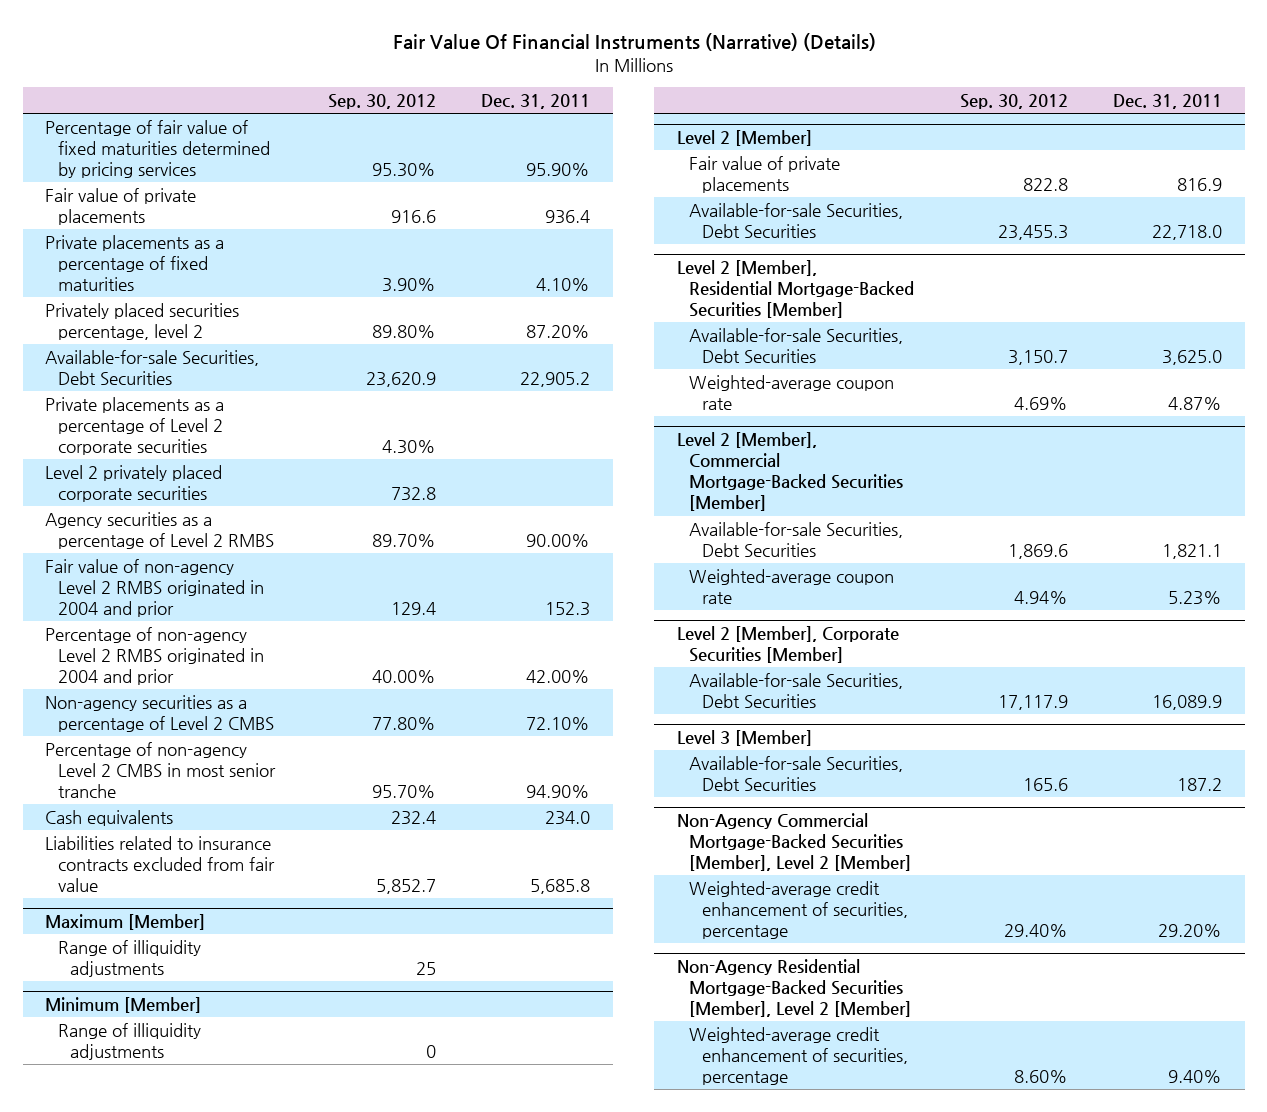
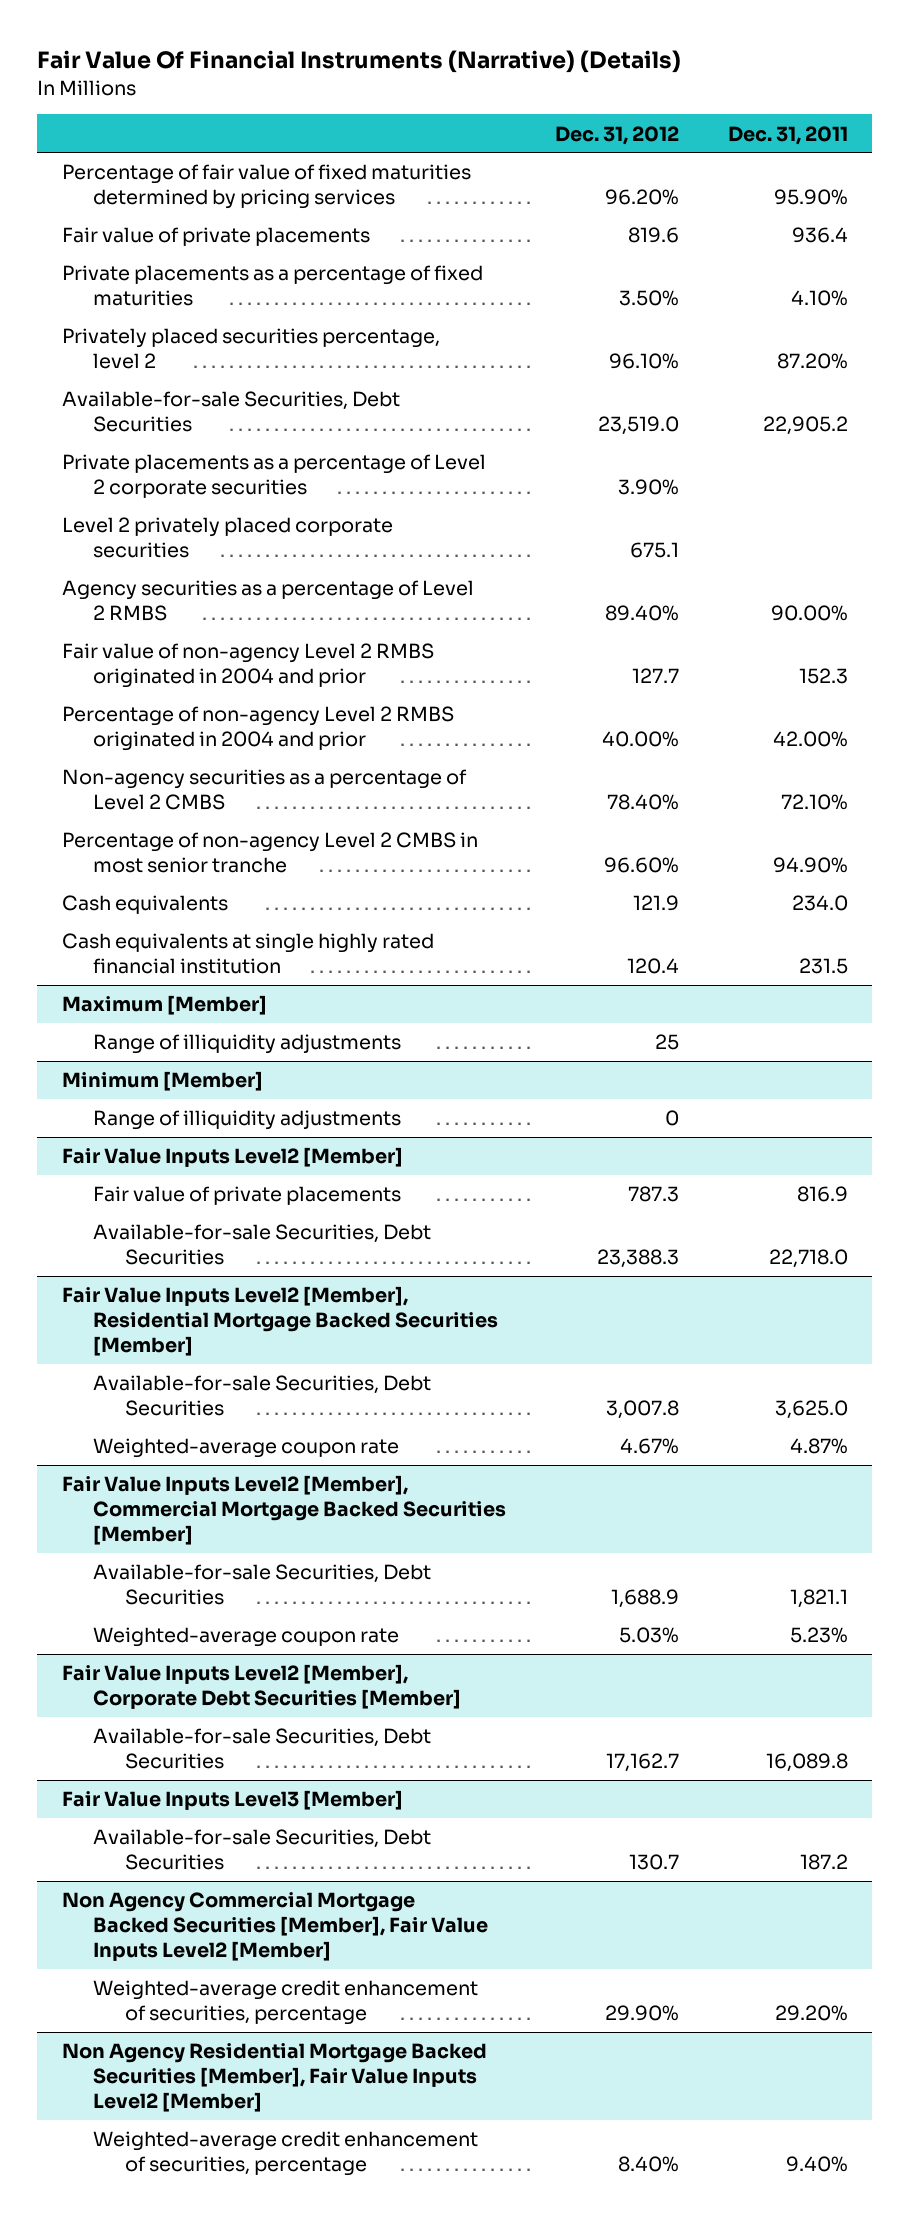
- | Sep. 30, 2012 | Dec. 31, 2011
+ | Dec. 31, 2012 | Dec. 31, 2011
- Liabilities related to insurance contracts excluded from fair value | 5,852.7 | 5,685.8
+ Cash equivalents at single highly rated financial institution | 120.4 | 231.5
- Level 2 [Member]
+ Fair Value Inputs Level2 [Member]
- Level 2 [Member], Residential Mortgage-Backed Securities [Member]
+ Fair Value Inputs Level2 [Member], Residential Mortgage Backed Securities [Member]
- Level 2 [Member], Commercial Mortgage-Backed Securities [Member]
+ Fair Value Inputs Level2 [Member], Commercial Mortgage Backed Securities [Member]
- Level 2 [Member], Corporate Securities [Member]
- Available-for-sale Securities, Debt Securities | 17,117.9 | 16,089.9
- Level 3 [Member]
+ Fair Value Inputs Level2 [Member], Corporate Debt Securities [Member]
+ Available-for-sale Securities, Debt Securities | 17,162.7 | 16,089.8
+ Fair Value Inputs Level3 [Member]
- Non-Agency Commercial Mortgage-Backed Securities [Member], Level 2 [Member]
+ Non Agency Commercial Mortgage Backed Securities [Member], Fair Value Inputs Level2 [Member]
- Non-Agency Residential Mortgage-Backed Securities [Member], Level 2 [Member]
+ Non Agency Residential Mortgage Backed Securities [Member], Fair Value Inputs Level2 [Member]

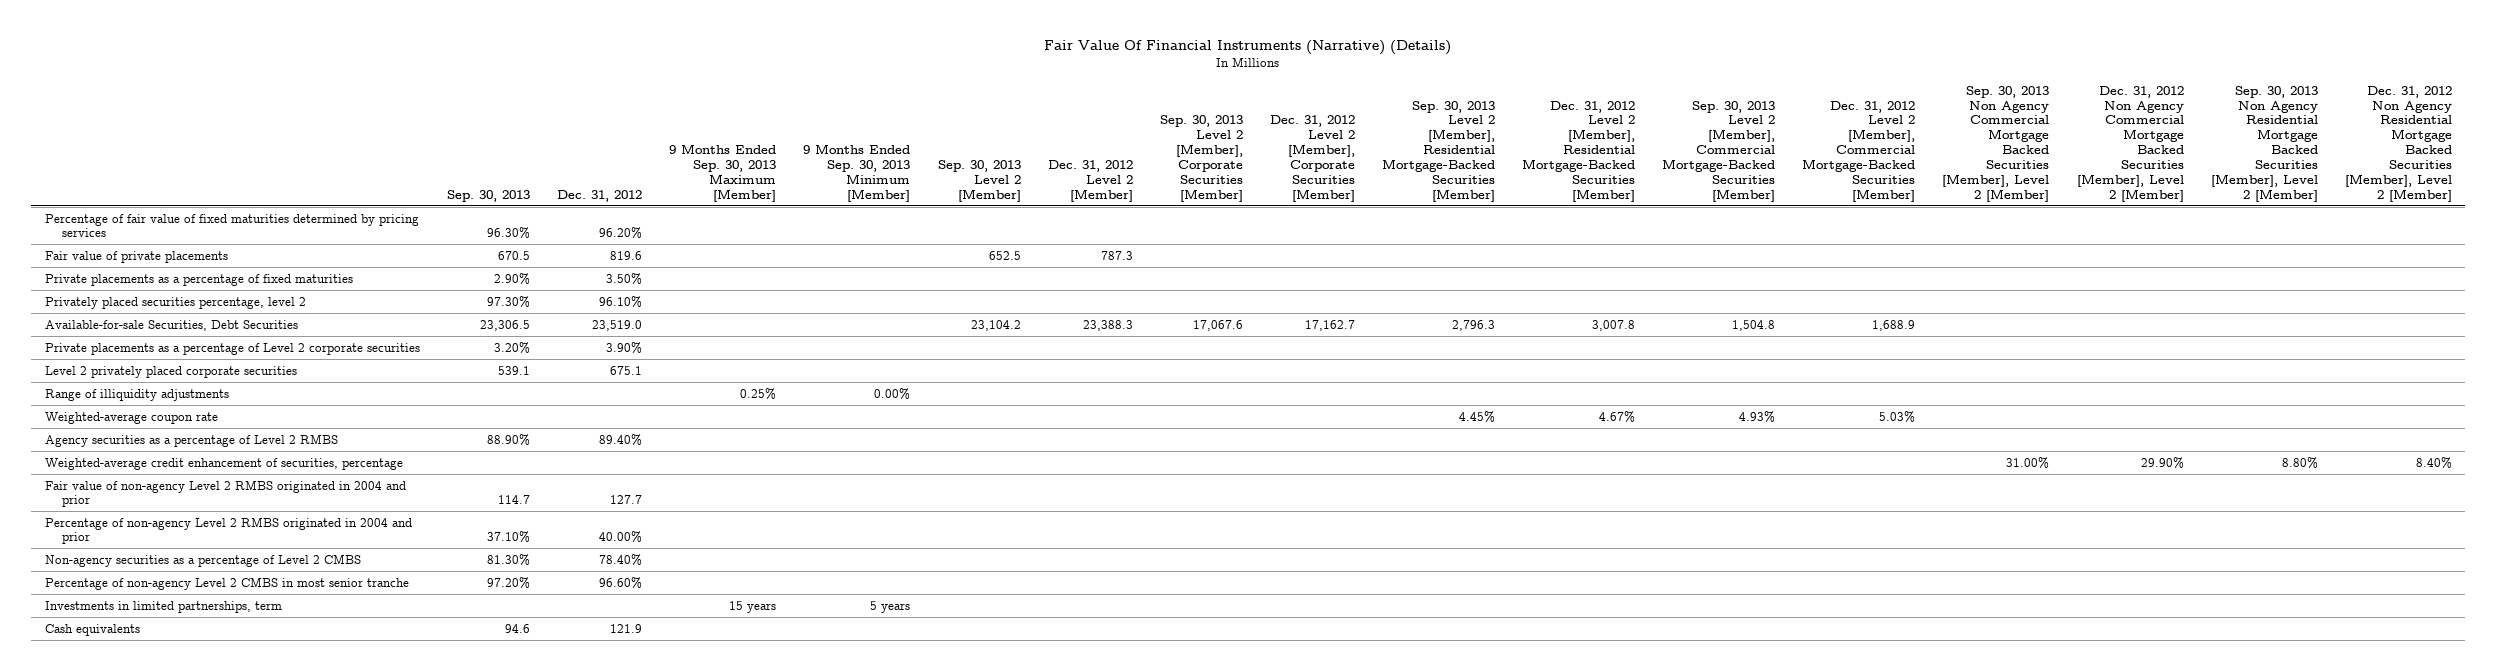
- | Dec. 31, 2012 | Dec. 31, 2011
+ | Sep. 30, 2013 | Dec. 31, 2012 | 9 Months Ended Sep. 30, 2013 Maximum [Member] | 9 Months Ended Sep. 30, 2013 Minimum [Member] | Sep. 30, 2013 Level 2 [Member] | Dec. 31, 2012 Level 2 [Member] | Sep. 30, 2013 Level 2 [Member], Corporate Securities [Member] | Dec. 31, 2012 Level 2 [Member], Corporate Securities [Member] | Sep. 30, 2013 Level 2 [Member], Residential Mortgage-Backed Securities [Member] | Dec. 31, 2012 Level 2 [Member], Residential Mortgage-Backed Securities [Member] | Sep. 30, 2013 Level 2 [Member], Commercial Mortgage-Backed Securities [Member] | Dec. 31, 2012 Level 2 [Member], Commercial Mortgage-Backed Securities [Member] | Sep. 30, 2013 Non Agency Commercial Mortgage Backed Securities [Member], Level 2 [Member] | Dec. 31, 2012 Non Agency Commercial Mortgage Backed Securities [Member], Level 2 [Member] | Sep. 30, 2013 Non Agency Residential Mortgage Backed Securities [Member], Level 2 [Member] | Dec. 31, 2012 Non Agency Residential Mortgage Backed Securities [Member], Level 2 [Member]
+ Range of illiquidity adjustments | | | 0.25% | 0.00% | | | | | | | | | | | |
+ Weighted-average coupon rate | | | | | | | | | 4.45% | 4.67% | 4.93% | 5.03% | | | |
+ Weighted-average credit enhancement of securities, percentage | | | | | | | | | | | | | 31.00% | 29.90% | 8.80% | 8.40%
+ Investments in limited partnerships, term | | | 15 years | 5 years | | | | | | | | | | | |
- Cash equivalents at single highly rated financial institution | 120.4 | 231.5
- Maximum [Member]
- Range of illiquidity adjustments | 25 |
- Minimum [Member]
- Range of illiquidity adjustments | 0 |
- Fair Value Inputs Level2 [Member]
- Fair value of private placements | 787.3 | 816.9
- Available-for-sale Securities, Debt Securities | 23,388.3 | 22,718.0
- Fair Value Inputs Level2 [Member], Residential Mortgage Backed Securities [Member]
- Available-for-sale Securities, Debt Securities | 3,007.8 | 3,625.0
- Weighted-average coupon rate | 4.67% | 4.87%
- Fair Value Inputs Level2 [Member], Commercial Mortgage Backed Securities [Member]
- Available-for-sale Securities, Debt Securities | 1,688.9 | 1,821.1
- Weighted-average coupon rate | 5.03% | 5.23%
- Fair Value Inputs Level2 [Member], Corporate Debt Securities [Member]
- Available-for-sale Securities, Debt Securities | 17,162.7 | 16,089.8
- Fair Value Inputs Level3 [Member]
- Available-for-sale Securities, Debt Securities | 130.7 | 187.2
- Non Agency Commercial Mortgage Backed Securities [Member], Fair Value Inputs Level2 [Member]
- Weighted-average credit enhancement of securities, percentage | 29.90% | 29.20%
- Non Agency Residential Mortgage Backed Securities [Member], Fair Value Inputs Level2 [Member]
- Weighted-average credit enhancement of securities, percentage | 8.40% | 9.40%

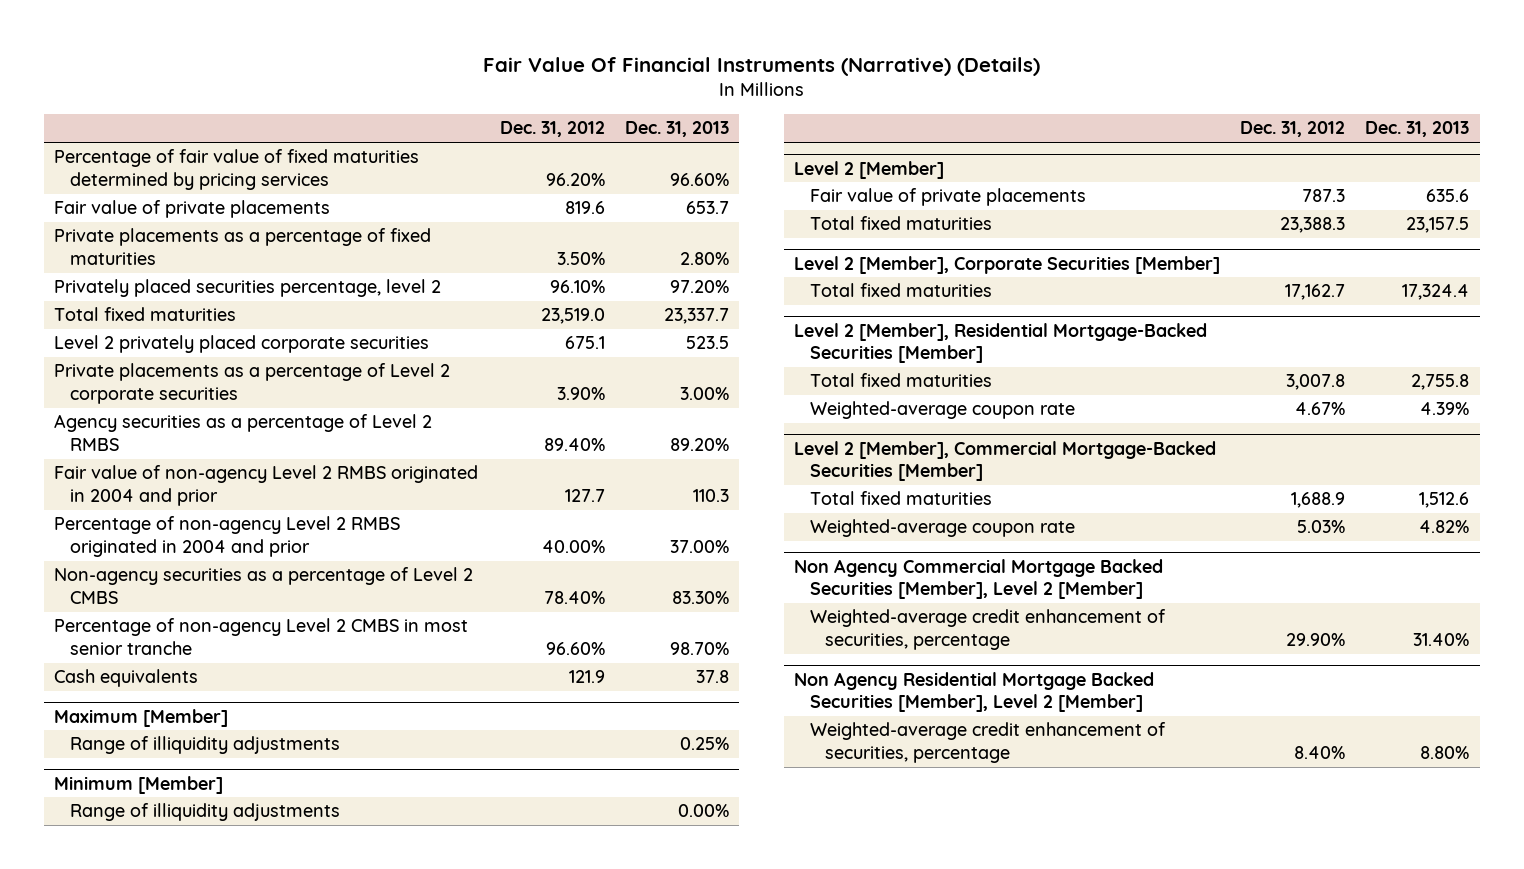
- | Sep. 30, 2013 | Dec. 31, 2012 | 9 Months Ended Sep. 30, 2013 Maximum [Member] | 9 Months Ended Sep. 30, 2013 Minimum [Member] | Sep. 30, 2013 Level 2 [Member] | Dec. 31, 2012 Level 2 [Member] | Sep. 30, 2013 Level 2 [Member], Corporate Securities [Member] | Dec. 31, 2012 Level 2 [Member], Corporate Securities [Member] | Sep. 30, 2013 Level 2 [Member], Residential Mortgage-Backed Securities [Member] | Dec. 31, 2012 Level 2 [Member], Residential Mortgage-Backed Securities [Member] | Sep. 30, 2013 Level 2 [Member], Commercial Mortgage-Backed Securities [Member] | Dec. 31, 2012 Level 2 [Member], Commercial Mortgage-Backed Securities [Member] | Sep. 30, 2013 Non Agency Commercial Mortgage Backed Securities [Member], Level 2 [Member] | Dec. 31, 2012 Non Agency Commercial Mortgage Backed Securities [Member], Level 2 [Member] | Sep. 30, 2013 Non Agency Residential Mortgage Backed Securities [Member], Level 2 [Member] | Dec. 31, 2012 Non Agency Residential Mortgage Backed Securities [Member], Level 2 [Member]
+ | Dec. 31, 2012 | Dec. 31, 2013
- Available-for-sale Securities, Debt Securities | 23,306.5 | 23,519.0 | | | 23,104.2 | 23,388.3 | 17,067.6 | 17,162.7 | 2,796.3 | 3,007.8 | 1,504.8 | 1,688.9 | | | |
+ Total fixed maturities | 23,519.0 | 23,337.7
- Range of illiquidity adjustments | | | 0.25% | 0.00% | | | | | | | | | | | |
- Weighted-average coupon rate | | | | | | | | | 4.45% | 4.67% | 4.93% | 5.03% | | | |
moved down: Private placements as a percentage of Level 2 corporate securities | 3.90% | 3.00%
- Weighted-average credit enhancement of securities, percentage | | | | | | | | | | | | | 31.00% | 29.90% | 8.80% | 8.40%
- Investments in limited partnerships, term | | | 15 years | 5 years | | | | | | | | | | | |
+ Maximum [Member]
+ Range of illiquidity adjustments | | 0.25%
+ Minimum [Member]
+ Range of illiquidity adjustments | | 0.00%
+ Level 2 [Member]
+ Fair value of private placements | 787.3 | 635.6
+ Total fixed maturities | 23,388.3 | 23,157.5
+ Level 2 [Member], Corporate Securities [Member]
+ Total fixed maturities | 17,162.7 | 17,324.4
+ Level 2 [Member], Residential Mortgage-Backed Securities [Member]
+ Total fixed maturities | 3,007.8 | 2,755.8
+ Weighted-average coupon rate | 4.67% | 4.39%
+ Level 2 [Member], Commercial Mortgage-Backed Securities [Member]
+ Total fixed maturities | 1,688.9 | 1,512.6
+ Weighted-average coupon rate | 5.03% | 4.82%
+ Non Agency Commercial Mortgage Backed Securities [Member], Level 2 [Member]
+ Weighted-average credit enhancement of securities, percentage | 29.90% | 31.40%
+ Non Agency Residential Mortgage Backed Securities [Member], Level 2 [Member]
+ Weighted-average credit enhancement of securities, percentage | 8.40% | 8.80%

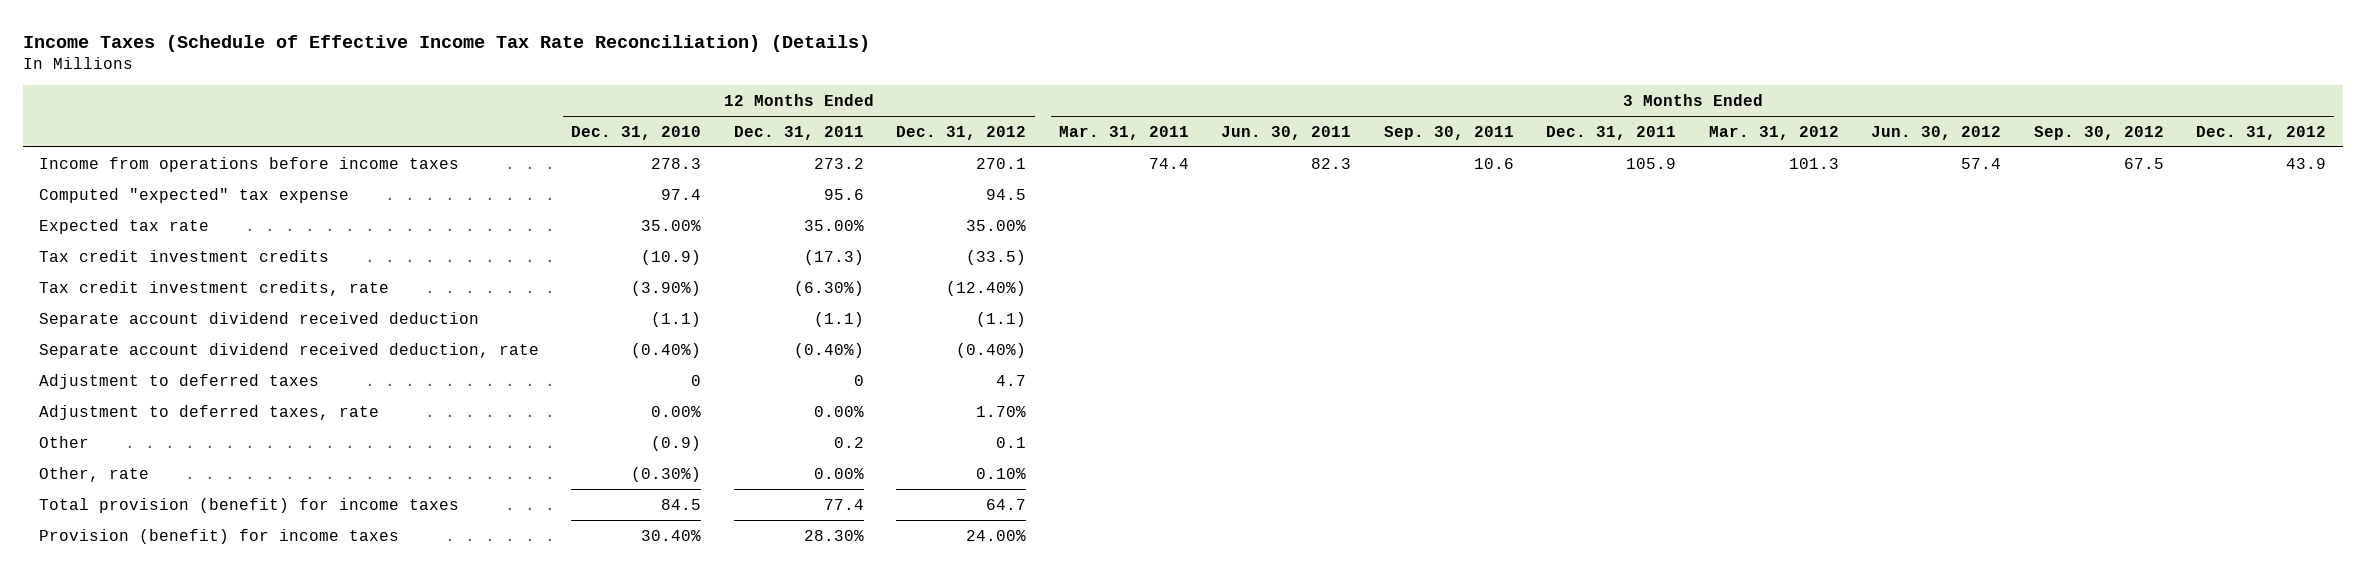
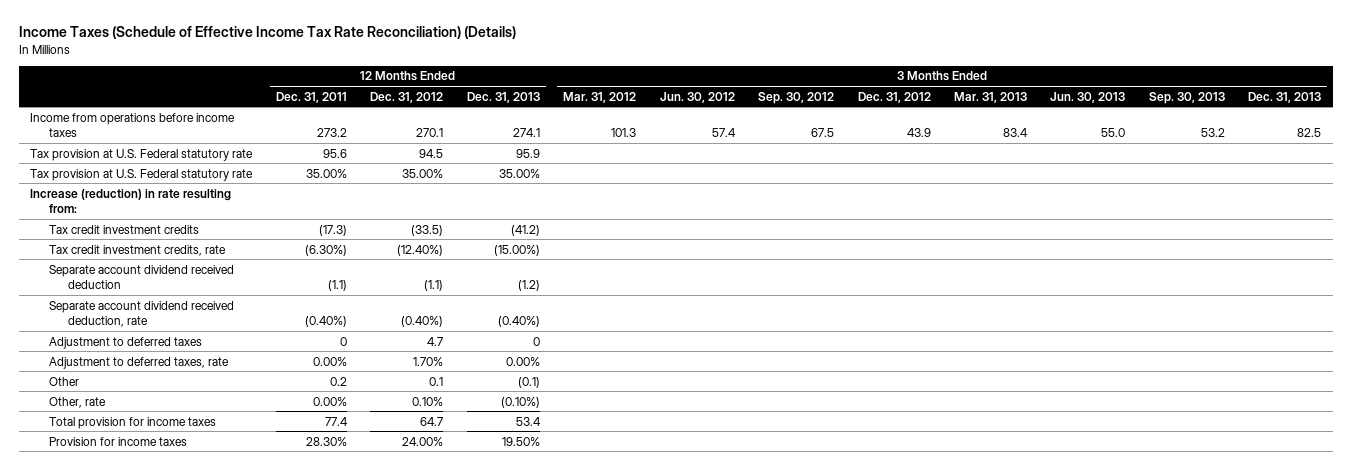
- | 12 Months Ended Dec. 31, 2010 | 12 Months Ended Dec. 31, 2011 | 12 Months Ended Dec. 31, 2012 | 3 Months Ended Mar. 31, 2011 | 3 Months Ended Jun. 30, 2011 | 3 Months Ended Sep. 30, 2011 | 3 Months Ended Dec. 31, 2011 | 3 Months Ended Mar. 31, 2012 | 3 Months Ended Jun. 30, 2012 | 3 Months Ended Sep. 30, 2012 | 3 Months Ended Dec. 31, 2012
+ | 12 Months Ended Dec. 31, 2011 | 12 Months Ended Dec. 31, 2012 | 12 Months Ended Dec. 31, 2013 | 3 Months Ended Mar. 31, 2012 | 3 Months Ended Jun. 30, 2012 | 3 Months Ended Sep. 30, 2012 | 3 Months Ended Dec. 31, 2012 | 3 Months Ended Mar. 31, 2013 | 3 Months Ended Jun. 30, 2013 | 3 Months Ended Sep. 30, 2013 | 3 Months Ended Dec. 31, 2013
- Computed "expected" tax expense | 97.4 | 95.6 | 94.5 | | | | | | | |
- Expected tax rate | 35.00% | 35.00% | 35.00% | | | | | | | |
+ Tax provision at U.S. Federal statutory rate | 95.6 | 94.5 | 95.9 | | | | | | | |
+ Tax provision at U.S. Federal statutory rate | 35.00% | 35.00% | 35.00% | | | | | | | |
+ Increase (reduction) in rate resulting from:
- Total provision (benefit) for income taxes | 84.5 | 77.4 | 64.7 | | | | | | | |
- Provision (benefit) for income taxes | 30.40% | 28.30% | 24.00% | | | | | | | |
+ Total provision for income taxes | 77.4 | 64.7 | 53.4 | | | | | | | |
+ Provision for income taxes | 28.30% | 24.00% | 19.50% | | | | | | | |

